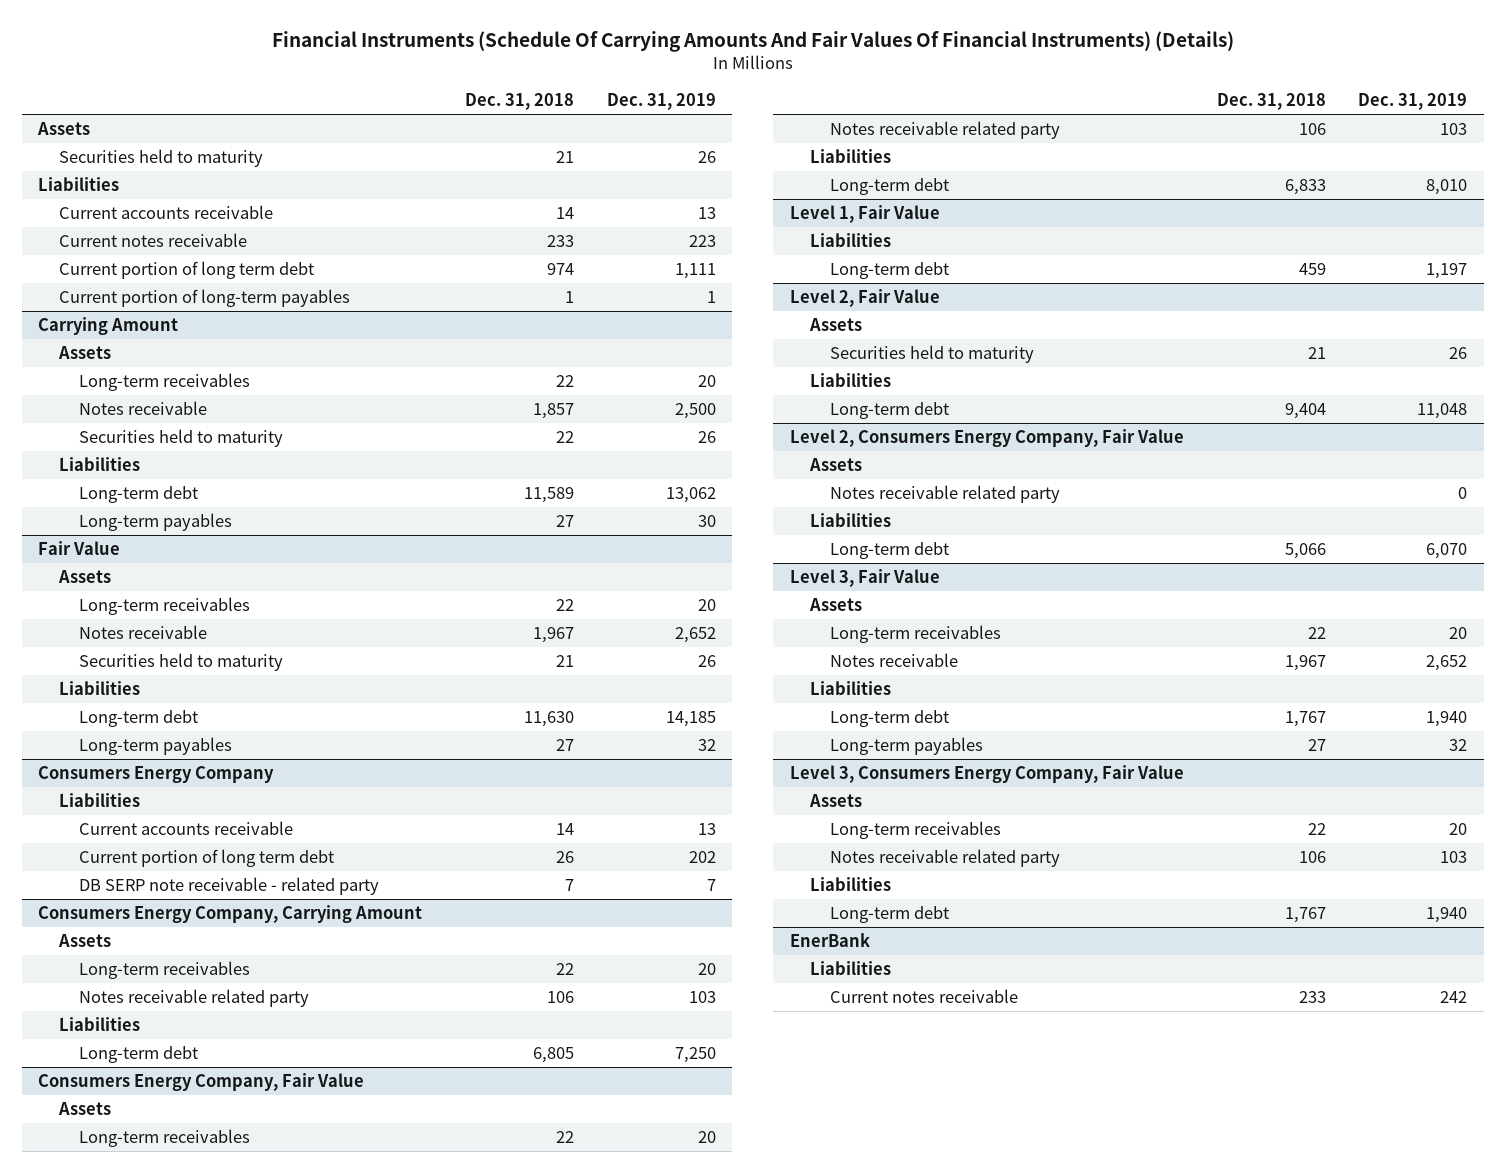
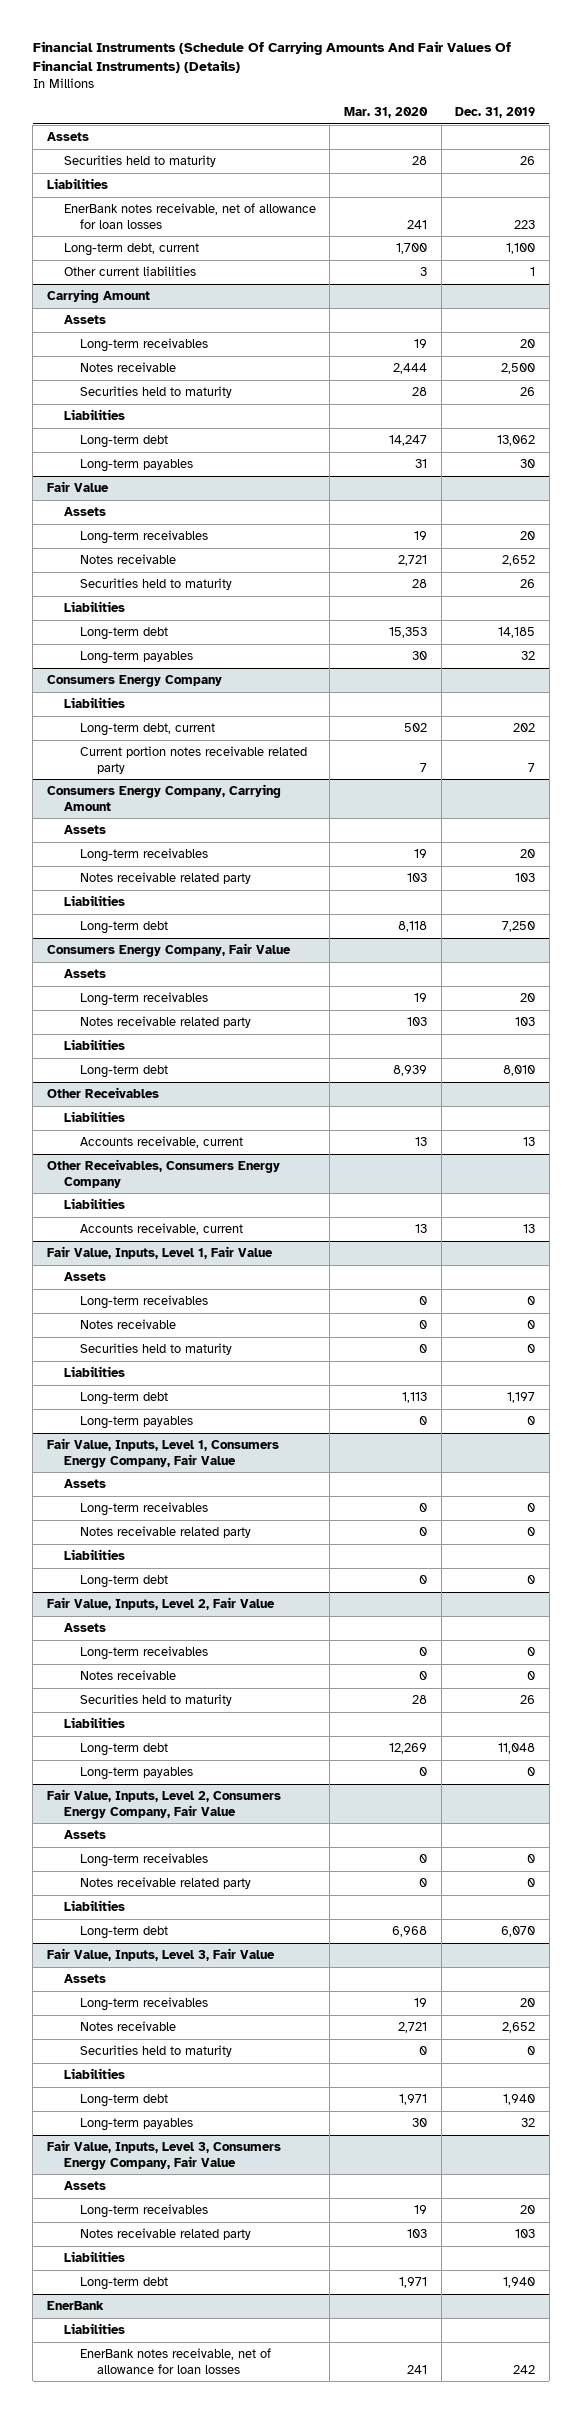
- | Dec. 31, 2018 | Dec. 31, 2019
+ | Mar. 31, 2020 | Dec. 31, 2019
- Current accounts receivable | 14 | 13
- Current notes receivable | 233 | 223
- Current portion of long term debt | 974 | 1,111
- Current portion of long-term payables | 1 | 1
+ EnerBank notes receivable, net of allowance for loan losses | 241 | 223
+ Long-term debt, current | 1,700 | 1,100
+ Other current liabilities | 3 | 1
@ Consumers Energy Company
- Current accounts receivable | 14 | 13
- Current portion of long term debt | 26 | 202
- DB SERP note receivable - related party | 7 | 7
+ Long-term debt, current | 502 | 202
+ Current portion notes receivable related party | 7 | 7
- Level 1, Fair Value
+ Other Receivables
+ Accounts receivable, current | 13 | 13
+ Other Receivables, Consumers Energy Company
+ Liabilities
+ Accounts receivable, current | 13 | 13
+ Fair Value, Inputs, Level 1, Fair Value
+ Assets
+ Long-term receivables | 0 | 0
+ Notes receivable | 0 | 0
+ Securities held to maturity | 0 | 0
+ Liabilities
- Level 2, Fair Value
+ Long-term payables | 0 | 0
+ Fair Value, Inputs, Level 1, Consumers Energy Company, Fair Value
+ Long-term receivables | 0 | 0
+ Notes receivable related party | 0 | 0
+ Liabilities
+ Long-term debt | 0 | 0
+ Fair Value, Inputs, Level 2, Fair Value
+ Assets
+ Long-term receivables | 0 | 0
+ Notes receivable | 0 | 0
- Level 2, Consumers Energy Company, Fair Value
+ Long-term payables | 0 | 0
+ Fair Value, Inputs, Level 2, Consumers Energy Company, Fair Value
+ Long-term receivables | 0 | 0
- Level 3, Fair Value
+ Fair Value, Inputs, Level 3, Fair Value
+ Securities held to maturity | 0 | 0
- Level 3, Consumers Energy Company, Fair Value
+ Fair Value, Inputs, Level 3, Consumers Energy Company, Fair Value
@ EnerBank
- Current notes receivable | 233 | 242
+ EnerBank notes receivable, net of allowance for loan losses | 241 | 242

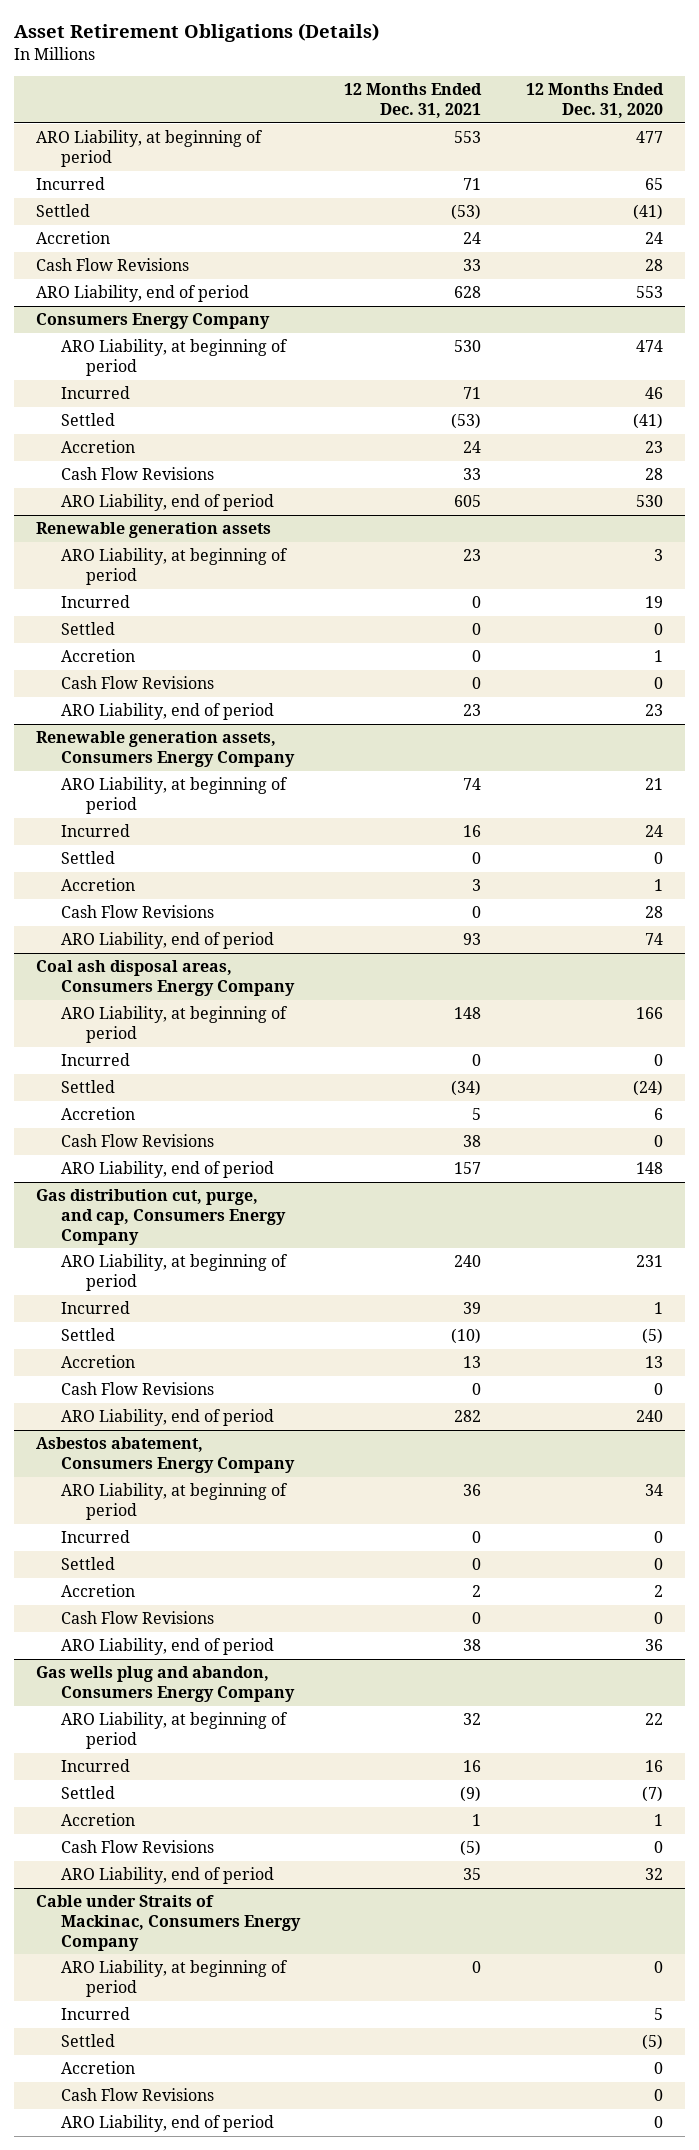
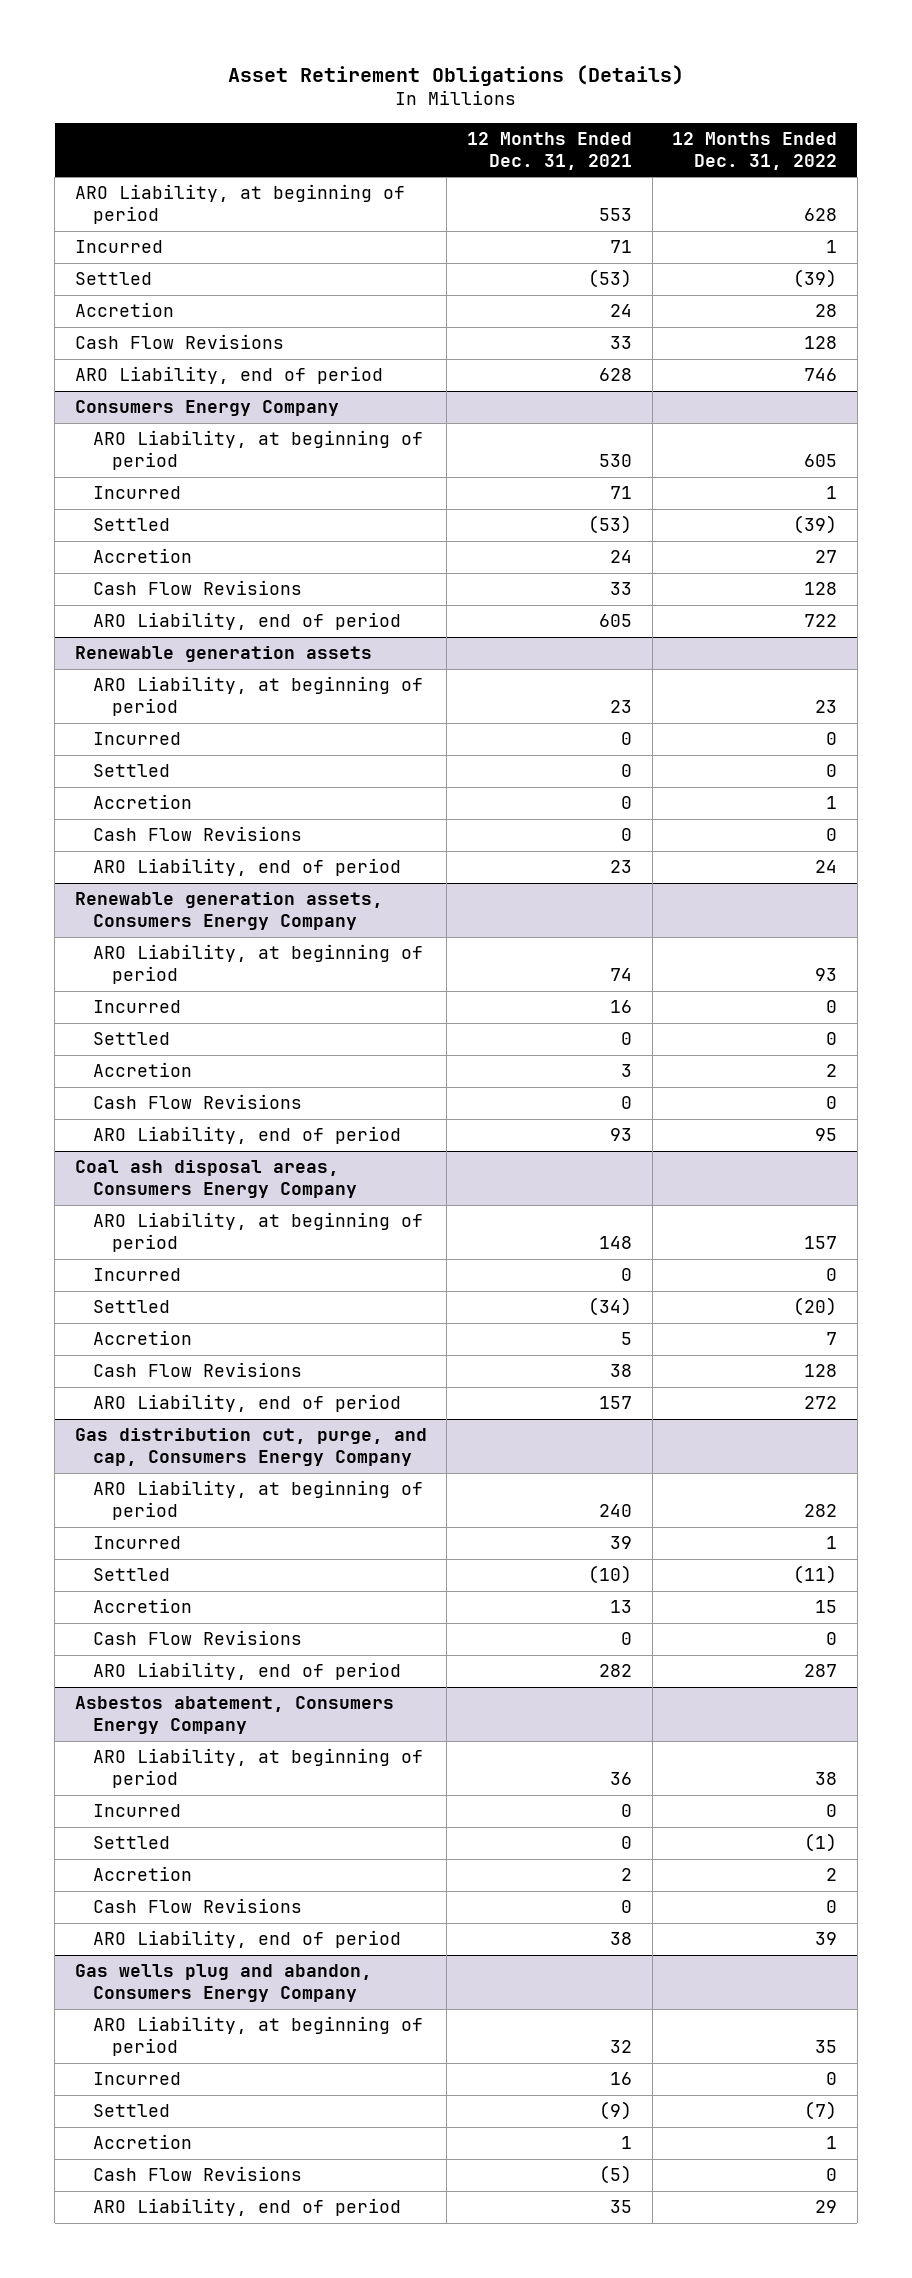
- | 12 Months Ended Dec. 31, 2021 | 12 Months Ended Dec. 31, 2020
+ | 12 Months Ended Dec. 31, 2021 | 12 Months Ended Dec. 31, 2022
- Cable under Straits of Mackinac, Consumers Energy Company
- ARO Liability, at beginning of period | 0 | 0
- Incurred | | 5
- Settled | | (5)
- Accretion | | 0
- Cash Flow Revisions | | 0
- ARO Liability, end of period | | 0

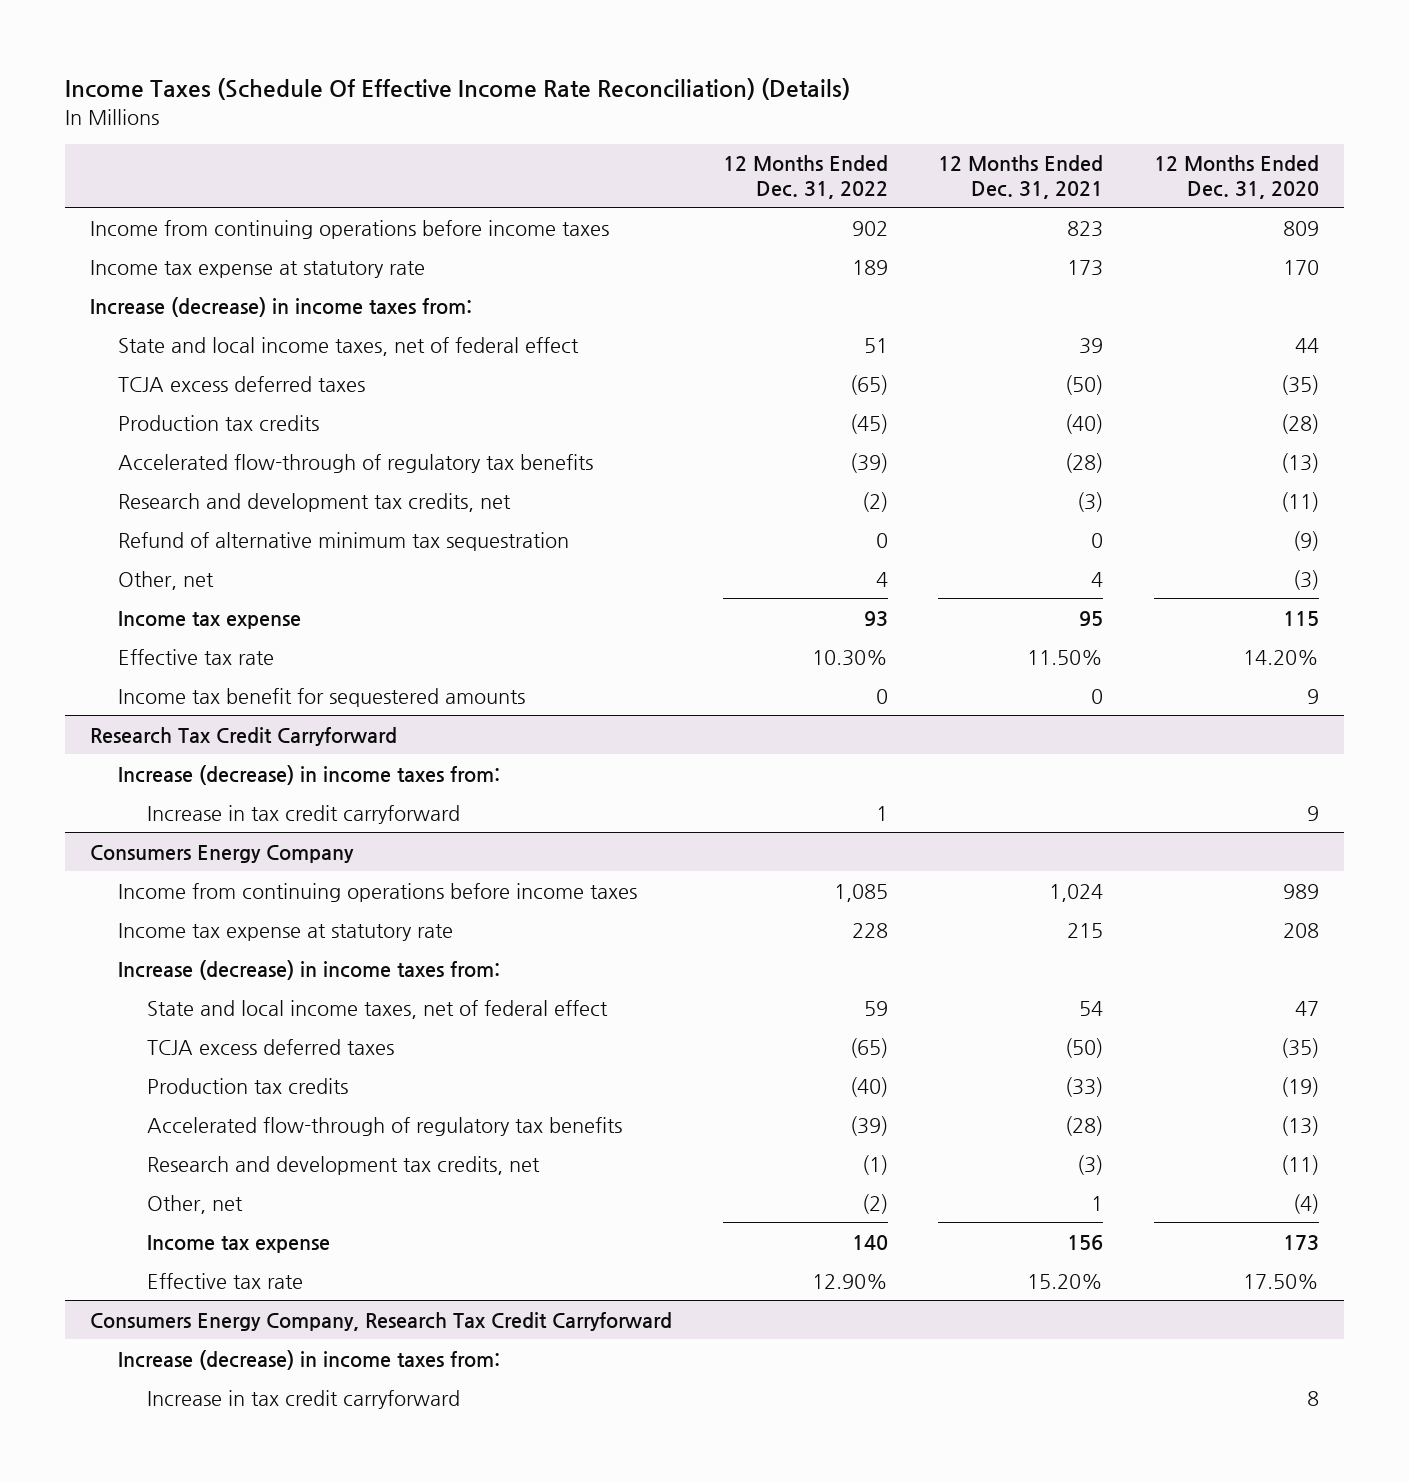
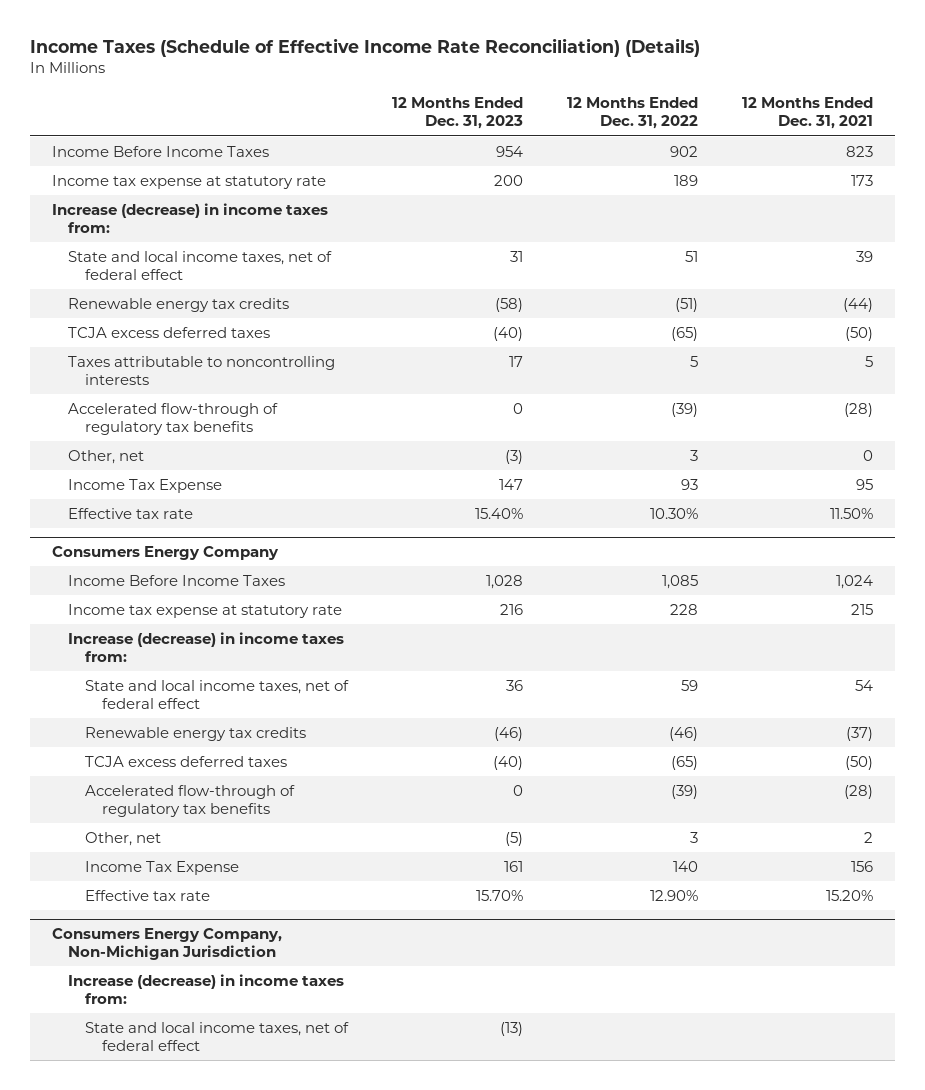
- Income Taxes (Schedule Of Effective Income Rate Reconciliation) (Details)
+ Income Taxes (Schedule of Effective Income Rate Reconciliation) (Details)
- | 12 Months Ended Dec. 31, 2022 | 12 Months Ended Dec. 31, 2021 | 12 Months Ended Dec. 31, 2020
+ | 12 Months Ended Dec. 31, 2023 | 12 Months Ended Dec. 31, 2022 | 12 Months Ended Dec. 31, 2021
- Income from continuing operations before income taxes | 902 | 823 | 809
+ Income Before Income Taxes | 954 | 902 | 823
+ Renewable energy tax credits | (58) | (51) | (44)
- Production tax credits | (45) | (40) | (28)
+ Taxes attributable to noncontrolling interests | 17 | 5 | 5
- Research and development tax credits, net | (2) | (3) | (11)
- Refund of alternative minimum tax sequestration | 0 | 0 | (9)
- Other, net | 4 | 4 | (3)
- Income tax expense | 93 | 95 | 115
+ Other, net | (3) | 3 | 0
+ Income Tax Expense | 147 | 93 | 95
- Income tax benefit for sequestered amounts | 0 | 0 | 9
- Research Tax Credit Carryforward
- Increase (decrease) in income taxes from:
- Increase in tax credit carryforward | 1 | | 9
@ Consumers Energy Company
- Income from continuing operations before income taxes | 1,085 | 1,024 | 989
+ Income Before Income Taxes | 1,028 | 1,085 | 1,024
+ Renewable energy tax credits | (46) | (46) | (37)
- Production tax credits | (40) | (33) | (19)
- Research and development tax credits, net | (1) | (3) | (11)
- Other, net | (2) | 1 | (4)
- Income tax expense | 140 | 156 | 173
+ Other, net | (5) | 3 | 2
+ Income Tax Expense | 161 | 140 | 156
- Consumers Energy Company, Research Tax Credit Carryforward
+ Consumers Energy Company, Non-Michigan Jurisdiction
- Increase in tax credit carryforward | | | 8
+ State and local income taxes, net of federal effect | (13) | |

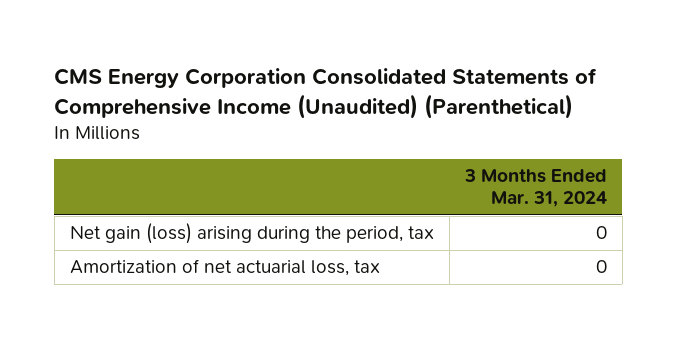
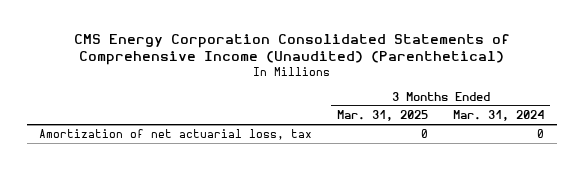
- | 3 Months Ended Mar. 31, 2024
+ | 3 Months Ended Mar. 31, 2025 | 3 Months Ended Mar. 31, 2024
- Net gain (loss) arising during the period, tax | 0

